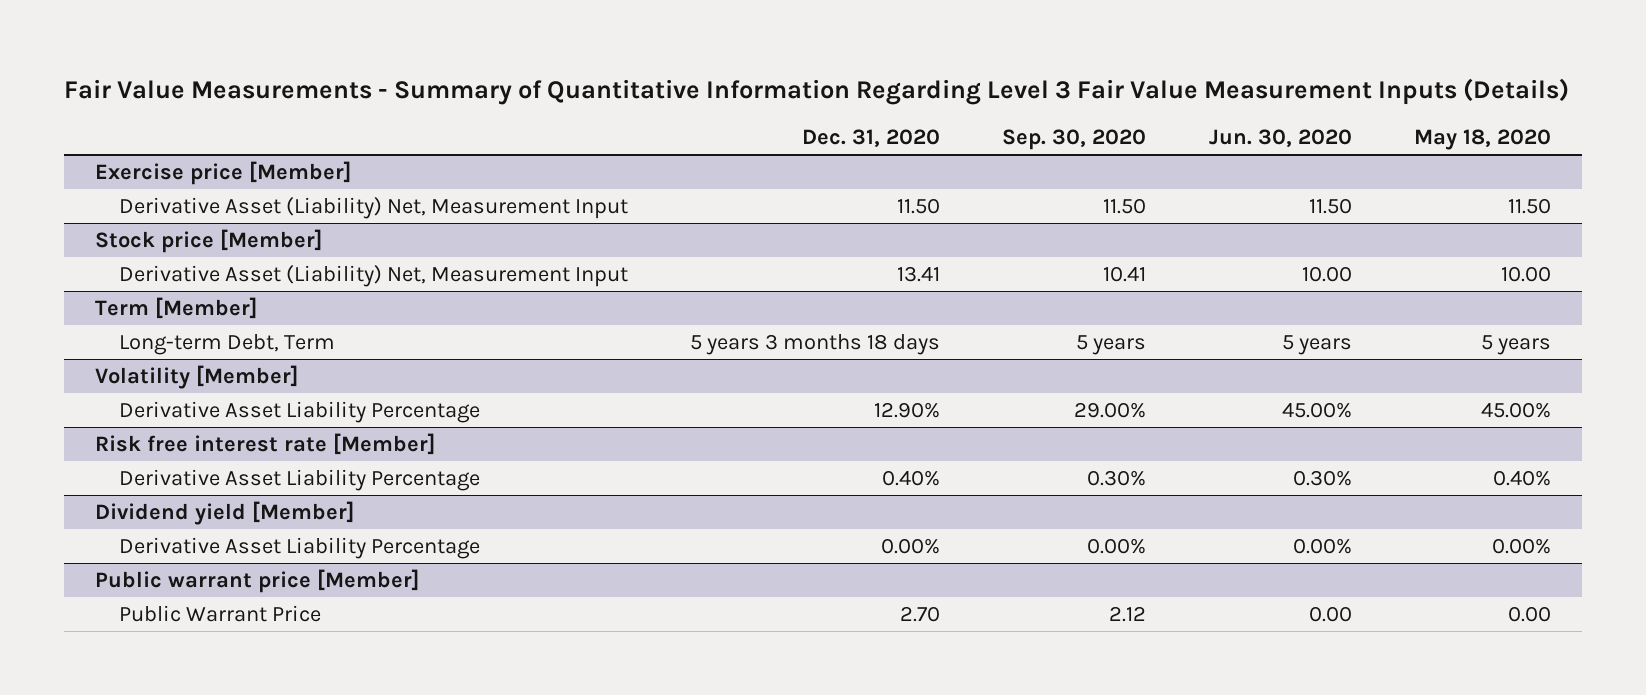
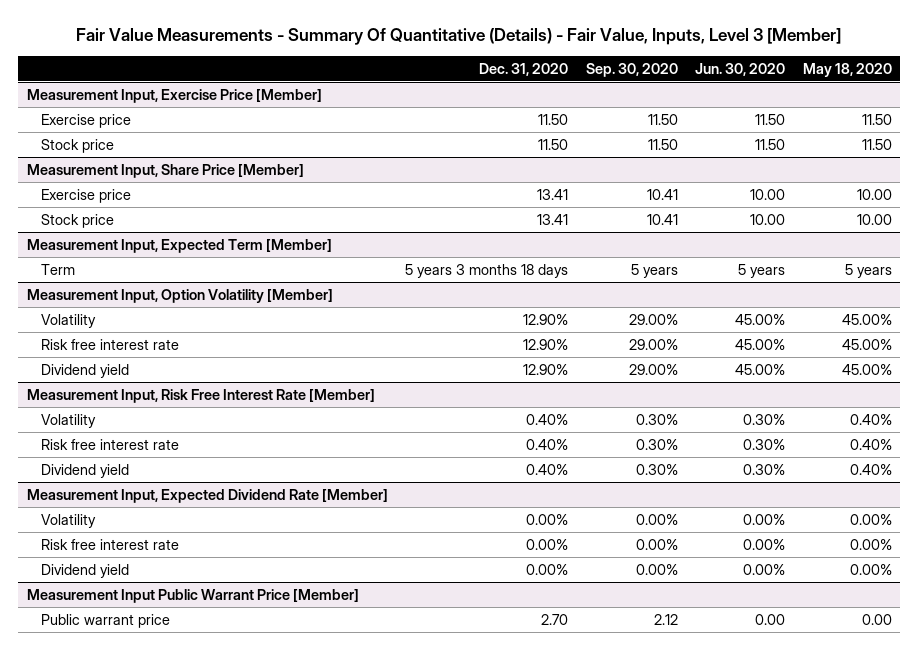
- Fair Value Measurements - Summary of Quantitative Information Regarding Level 3 Fair Value Measurement Inputs (Details)
+ Fair Value Measurements - Summary Of Quantitative (Details) - Fair Value, Inputs, Level 3 [Member]
- Exercise price [Member]
- Derivative Asset (Liability) Net, Measurement Input | 11.50 | 11.50 | 11.50 | 11.50
- Stock price [Member]
- Derivative Asset (Liability) Net, Measurement Input | 13.41 | 10.41 | 10.00 | 10.00
- Term [Member]
- Long-term Debt, Term | 5 years 3 months 18 days | 5 years | 5 years | 5 years
- Volatility [Member]
- Derivative Asset Liability Percentage | 12.90% | 29.00% | 45.00% | 45.00%
- Risk free interest rate [Member]
- Derivative Asset Liability Percentage | 0.40% | 0.30% | 0.30% | 0.40%
- Dividend yield [Member]
- Derivative Asset Liability Percentage | 0.00% | 0.00% | 0.00% | 0.00%
- Public warrant price [Member]
- Public Warrant Price | 2.70 | 2.12 | 0.00 | 0.00
+ Measurement Input, Exercise Price [Member]
+ Exercise price | 11.50 | 11.50 | 11.50 | 11.50
+ Stock price | 11.50 | 11.50 | 11.50 | 11.50
+ Measurement Input, Share Price [Member]
+ Exercise price | 13.41 | 10.41 | 10.00 | 10.00
+ Stock price | 13.41 | 10.41 | 10.00 | 10.00
+ Measurement Input, Expected Term [Member]
+ Term | 5 years 3 months 18 days | 5 years | 5 years | 5 years
+ Measurement Input, Option Volatility [Member]
+ Volatility | 12.90% | 29.00% | 45.00% | 45.00%
+ Risk free interest rate | 12.90% | 29.00% | 45.00% | 45.00%
+ Dividend yield | 12.90% | 29.00% | 45.00% | 45.00%
+ Measurement Input, Risk Free Interest Rate [Member]
+ Volatility | 0.40% | 0.30% | 0.30% | 0.40%
+ Risk free interest rate | 0.40% | 0.30% | 0.30% | 0.40%
+ Dividend yield | 0.40% | 0.30% | 0.30% | 0.40%
+ Measurement Input, Expected Dividend Rate [Member]
+ Volatility | 0.00% | 0.00% | 0.00% | 0.00%
+ Risk free interest rate | 0.00% | 0.00% | 0.00% | 0.00%
+ Dividend yield | 0.00% | 0.00% | 0.00% | 0.00%
+ Measurement Input Public Warrant Price [Member]
+ Public warrant price | 2.70 | 2.12 | 0.00 | 0.00

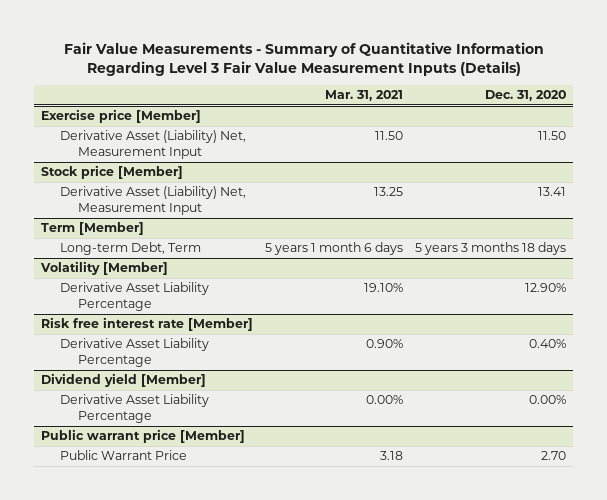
- Fair Value Measurements - Summary Of Quantitative (Details) - Fair Value, Inputs, Level 3 [Member]
+ Fair Value Measurements - Summary of Quantitative Information Regarding Level 3 Fair Value Measurement Inputs (Details)
- | Dec. 31, 2020 | Sep. 30, 2020 | Jun. 30, 2020 | May 18, 2020
+ | Mar. 31, 2021 | Dec. 31, 2020
- Measurement Input, Exercise Price [Member]
- Exercise price | 11.50 | 11.50 | 11.50 | 11.50
- Stock price | 11.50 | 11.50 | 11.50 | 11.50
- Measurement Input, Share Price [Member]
- Exercise price | 13.41 | 10.41 | 10.00 | 10.00
- Stock price | 13.41 | 10.41 | 10.00 | 10.00
- Measurement Input, Expected Term [Member]
- Term | 5 years 3 months 18 days | 5 years | 5 years | 5 years
- Measurement Input, Option Volatility [Member]
- Volatility | 12.90% | 29.00% | 45.00% | 45.00%
- Risk free interest rate | 12.90% | 29.00% | 45.00% | 45.00%
- Dividend yield | 12.90% | 29.00% | 45.00% | 45.00%
- Measurement Input, Risk Free Interest Rate [Member]
- Volatility | 0.40% | 0.30% | 0.30% | 0.40%
- Risk free interest rate | 0.40% | 0.30% | 0.30% | 0.40%
- Dividend yield | 0.40% | 0.30% | 0.30% | 0.40%
- Measurement Input, Expected Dividend Rate [Member]
- Volatility | 0.00% | 0.00% | 0.00% | 0.00%
- Risk free interest rate | 0.00% | 0.00% | 0.00% | 0.00%
- Dividend yield | 0.00% | 0.00% | 0.00% | 0.00%
- Measurement Input Public Warrant Price [Member]
- Public warrant price | 2.70 | 2.12 | 0.00 | 0.00
+ Exercise price [Member]
+ Derivative Asset (Liability) Net, Measurement Input | 11.50 | 11.50
+ Stock price [Member]
+ Derivative Asset (Liability) Net, Measurement Input | 13.25 | 13.41
+ Term [Member]
+ Long-term Debt, Term | 5 years 1 month 6 days | 5 years 3 months 18 days
+ Volatility [Member]
+ Derivative Asset Liability Percentage | 19.10% | 12.90%
+ Risk free interest rate [Member]
+ Derivative Asset Liability Percentage | 0.90% | 0.40%
+ Dividend yield [Member]
+ Derivative Asset Liability Percentage | 0.00% | 0.00%
+ Public warrant price [Member]
+ Public Warrant Price | 3.18 | 2.70

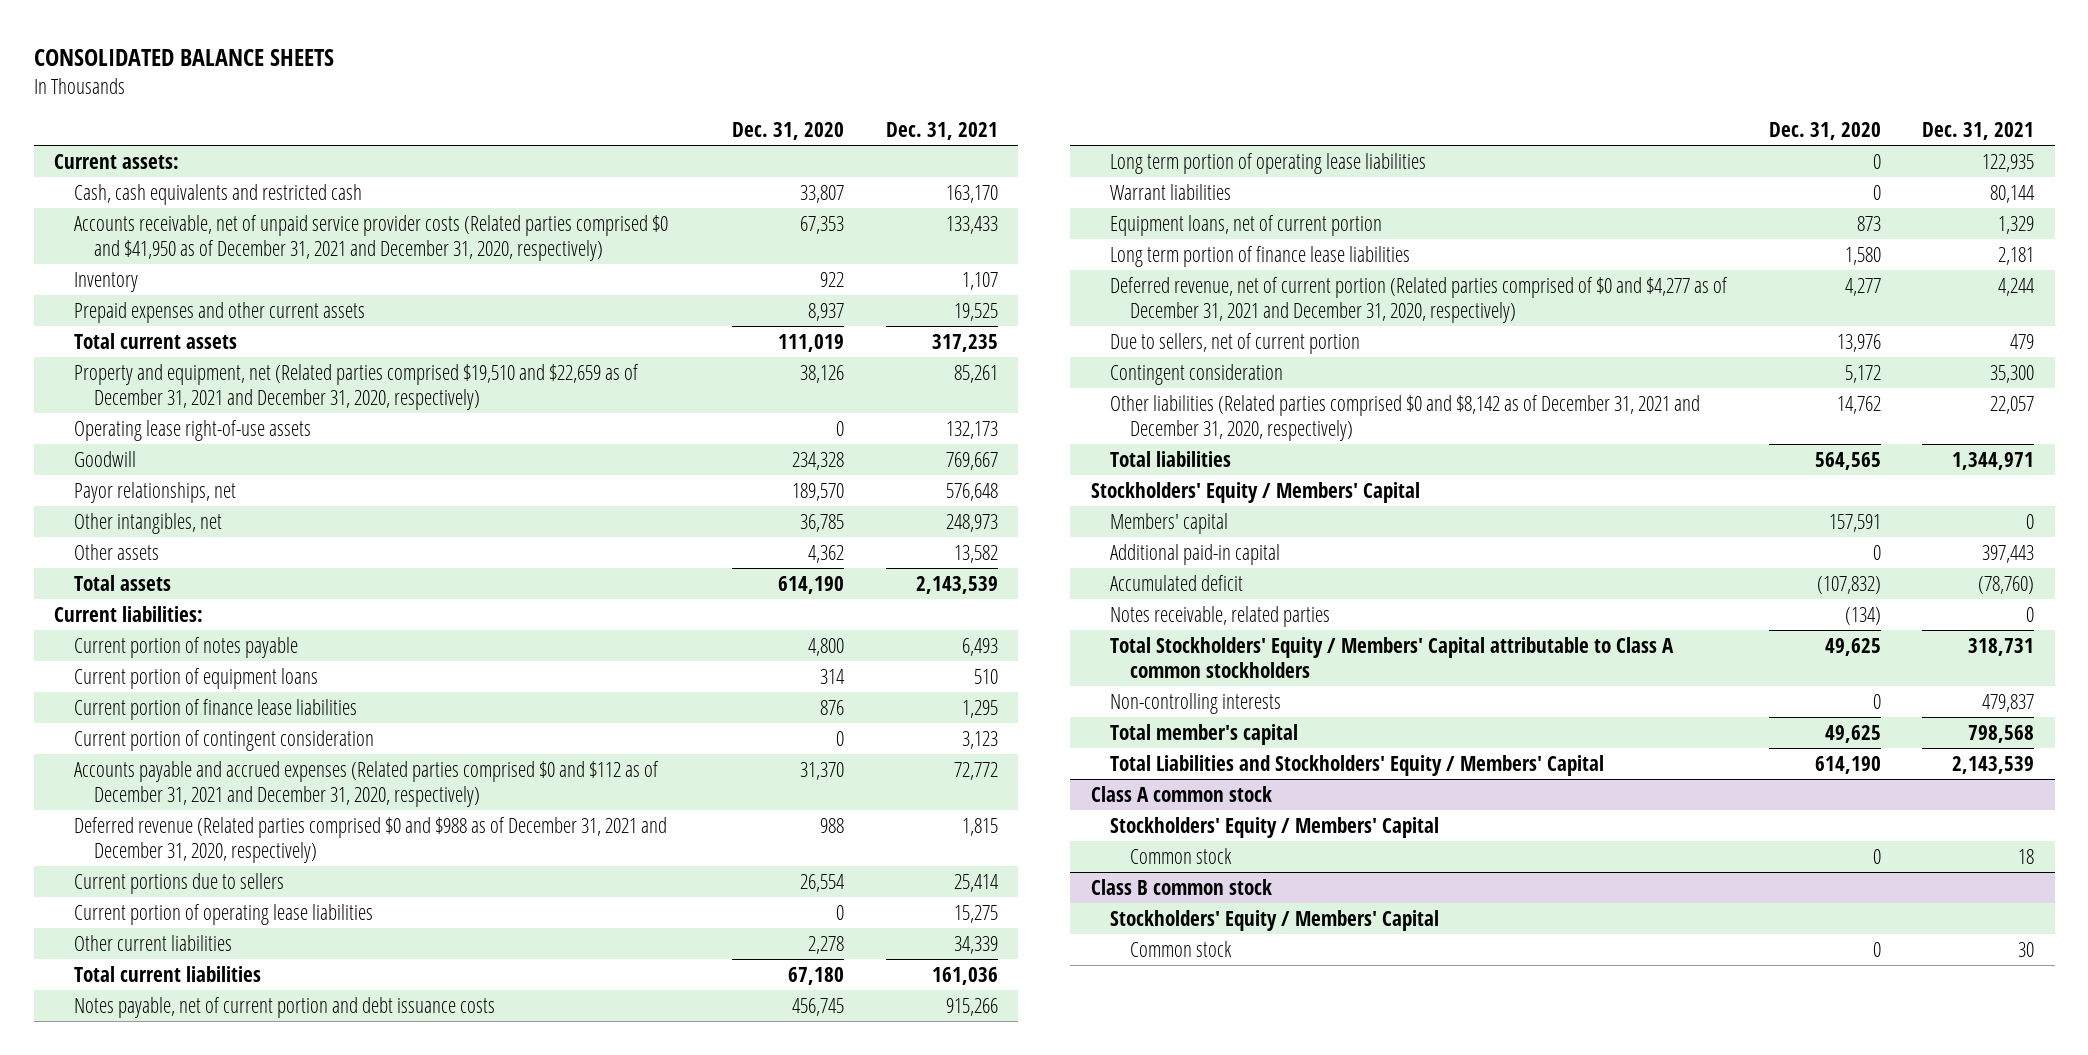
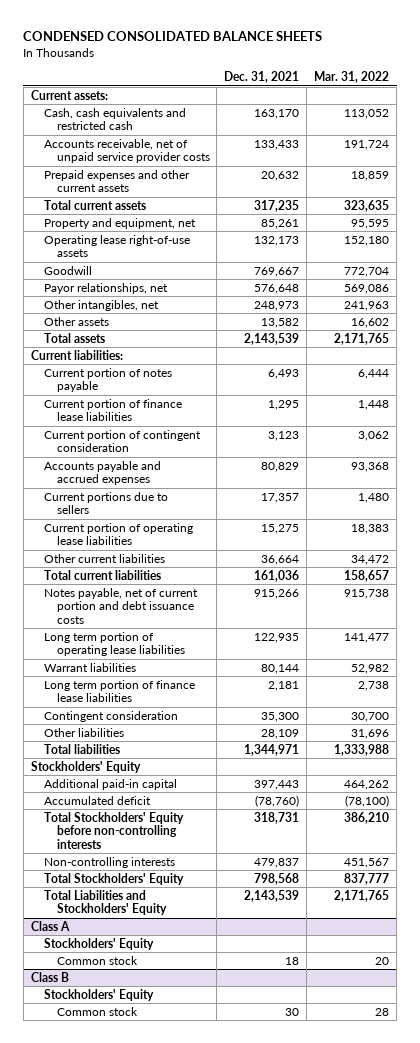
- CONSOLIDATED BALANCE SHEETS
+ CONDENSED CONSOLIDATED BALANCE SHEETS
- | Dec. 31, 2020 | Dec. 31, 2021
+ | Dec. 31, 2021 | Mar. 31, 2022
- Accounts receivable, net of unpaid service provider costs (Related parties comprised $0 and $41,950 as of December 31, 2021 and December 31, 2020, respectively) | 67,353 | 133,433
- Inventory | 922 | 1,107
- Prepaid expenses and other current assets | 8,937 | 19,525
+ Accounts receivable, net of unpaid service provider costs | 133,433 | 191,724
+ Prepaid expenses and other current assets | 20,632 | 18,859
- Property and equipment, net (Related parties comprised $19,510 and $22,659 as of December 31, 2021 and December 31, 2020, respectively) | 38,126 | 85,261
+ Property and equipment, net | 85,261 | 95,595
- Current portion of equipment loans | 314 | 510
- Accounts payable and accrued expenses (Related parties comprised $0 and $112 as of December 31, 2021 and December 31, 2020, respectively) | 31,370 | 72,772
- Deferred revenue (Related parties comprised $0 and $988 as of December 31, 2021 and December 31, 2020, respectively) | 988 | 1,815
- Current portions due to sellers | 26,554 | 25,414
+ Accounts payable and accrued expenses | 80,829 | 93,368
+ Current portions due to sellers | 17,357 | 1,480
- Other current liabilities | 2,278 | 34,339
+ Other current liabilities | 36,664 | 34,472
- Equipment loans, net of current portion | 873 | 1,329
- Deferred revenue, net of current portion (Related parties comprised of $0 and $4,277 as of December 31, 2021 and December 31, 2020, respectively) | 4,277 | 4,244
- Due to sellers, net of current portion | 13,976 | 479
- Other liabilities (Related parties comprised $0 and $8,142 as of December 31, 2021 and December 31, 2020, respectively) | 14,762 | 22,057
+ Other liabilities | 28,109 | 31,696
- Stockholders' Equity / Members' Capital
- Members' capital | 157,591 | 0
+ Stockholders' Equity
- Notes receivable, related parties | (134) | 0
- Total Stockholders' Equity / Members' Capital attributable to Class A common stockholders | 49,625 | 318,731
+ Total Stockholders' Equity before non-controlling interests | 318,731 | 386,210
- Total member's capital | 49,625 | 798,568
- Total Liabilities and Stockholders' Equity / Members' Capital | 614,190 | 2,143,539
- Class A common stock
- Stockholders' Equity / Members' Capital
+ Total Stockholders' Equity | 798,568 | 837,777
+ Total Liabilities and Stockholders' Equity | 2,143,539 | 2,171,765
+ Class A
+ Stockholders' Equity
- Class B common stock
- Stockholders' Equity / Members' Capital
+ Class B
+ Stockholders' Equity

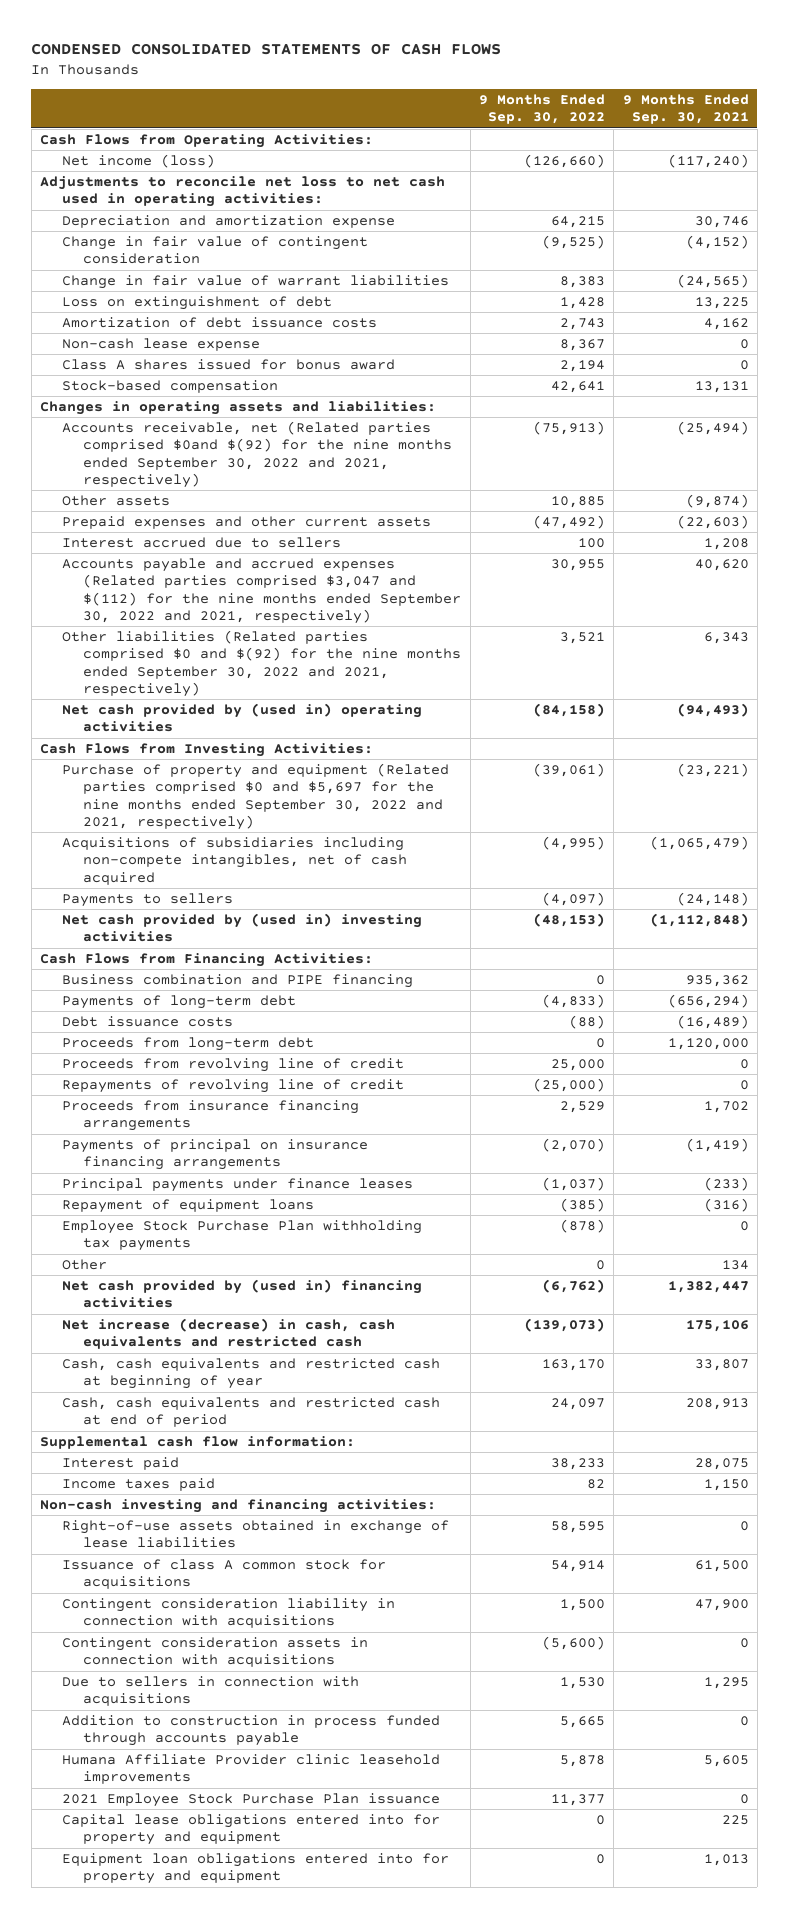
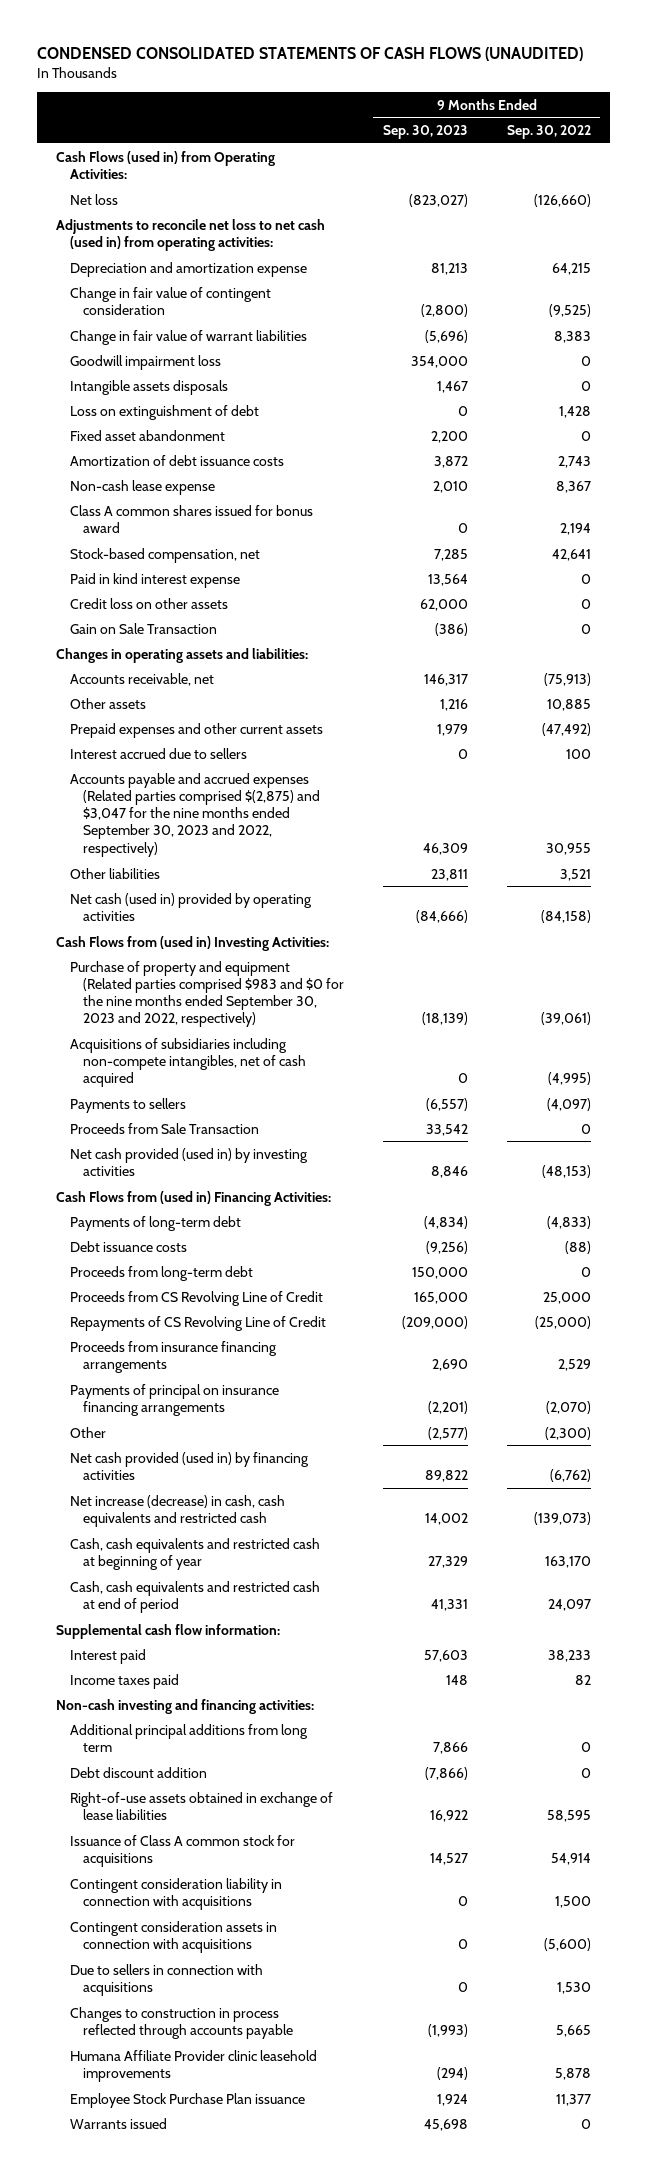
- CONDENSED CONSOLIDATED STATEMENTS OF CASH FLOWS
+ CONDENSED CONSOLIDATED STATEMENTS OF CASH FLOWS (UNAUDITED)
- | 9 Months Ended Sep. 30, 2022 | 9 Months Ended Sep. 30, 2021
+ | 9 Months Ended Sep. 30, 2023 | 9 Months Ended Sep. 30, 2022
- Cash Flows from Operating Activities:
- Net income (loss) | (126,660) | (117,240)
- Adjustments to reconcile net loss to net cash used in operating activities:
+ Cash Flows (used in) from Operating Activities:
+ Net loss | (823,027) | (126,660)
+ Adjustments to reconcile net loss to net cash (used in) from operating activities:
+ Goodwill impairment loss | 354,000 | 0
+ Intangible assets disposals | 1,467 | 0
+ Fixed asset abandonment | 2,200 | 0
- Class A shares issued for bonus award | 2,194 | 0
- Stock-based compensation | 42,641 | 13,131
+ Class A common shares issued for bonus award | 0 | 2,194
+ Stock-based compensation, net | 7,285 | 42,641
+ Paid in kind interest expense | 13,564 | 0
+ Credit loss on other assets | 62,000 | 0
+ Gain on Sale Transaction | (386) | 0
- Accounts receivable, net (Related parties comprised $0and $(92) for the nine months ended September 30, 2022 and 2021, respectively) | (75,913) | (25,494)
+ Accounts receivable, net | 146,317 | (75,913)
- Accounts payable and accrued expenses (Related parties comprised $3,047 and $(112) for the nine months ended September 30, 2022 and 2021, respectively) | 30,955 | 40,620
- Other liabilities (Related parties comprised $0 and $(92) for the nine months ended September 30, 2022 and 2021, respectively) | 3,521 | 6,343
- Net cash provided by (used in) operating activities | (84,158) | (94,493)
- Cash Flows from Investing Activities:
- Purchase of property and equipment (Related parties comprised $0 and $5,697 for the nine months ended September 30, 2022 and 2021, respectively) | (39,061) | (23,221)
+ Accounts payable and accrued expenses (Related parties comprised $(2,875) and $3,047 for the nine months ended September 30, 2023 and 2022, respectively) | 46,309 | 30,955
+ Other liabilities | 23,811 | 3,521
+ Net cash (used in) provided by operating activities | (84,666) | (84,158)
+ Cash Flows from (used in) Investing Activities:
+ Purchase of property and equipment (Related parties comprised $983 and $0 for the nine months ended September 30, 2023 and 2022, respectively) | (18,139) | (39,061)
- Net cash provided by (used in) investing activities | (48,153) | (1,112,848)
- Cash Flows from Financing Activities:
- Business combination and PIPE financing | 0 | 935,362
+ Proceeds from Sale Transaction | 33,542 | 0
+ Net cash provided (used in) by investing activities | 8,846 | (48,153)
+ Cash Flows from (used in) Financing Activities:
- Proceeds from revolving line of credit | 25,000 | 0
- Repayments of revolving line of credit | (25,000) | 0
+ Proceeds from CS Revolving Line of Credit | 165,000 | 25,000
+ Repayments of CS Revolving Line of Credit | (209,000) | (25,000)
- Principal payments under finance leases | (1,037) | (233)
- Repayment of equipment loans | (385) | (316)
- Employee Stock Purchase Plan withholding tax payments | (878) | 0
- Other | 0 | 134
- Net cash provided by (used in) financing activities | (6,762) | 1,382,447
+ Other | (2,577) | (2,300)
+ Net cash provided (used in) by financing activities | 89,822 | (6,762)
+ Additional principal additions from long term | 7,866 | 0
+ Debt discount addition | (7,866) | 0
- Issuance of class A common stock for acquisitions | 54,914 | 61,500
+ Issuance of Class A common stock for acquisitions | 14,527 | 54,914
- Addition to construction in process funded through accounts payable | 5,665 | 0
+ Changes to construction in process reflected through accounts payable | (1,993) | 5,665
- 2021 Employee Stock Purchase Plan issuance | 11,377 | 0
- Capital lease obligations entered into for property and equipment | 0 | 225
- Equipment loan obligations entered into for property and equipment | 0 | 1,013
+ Employee Stock Purchase Plan issuance | 1,924 | 11,377
+ Warrants issued | 45,698 | 0

